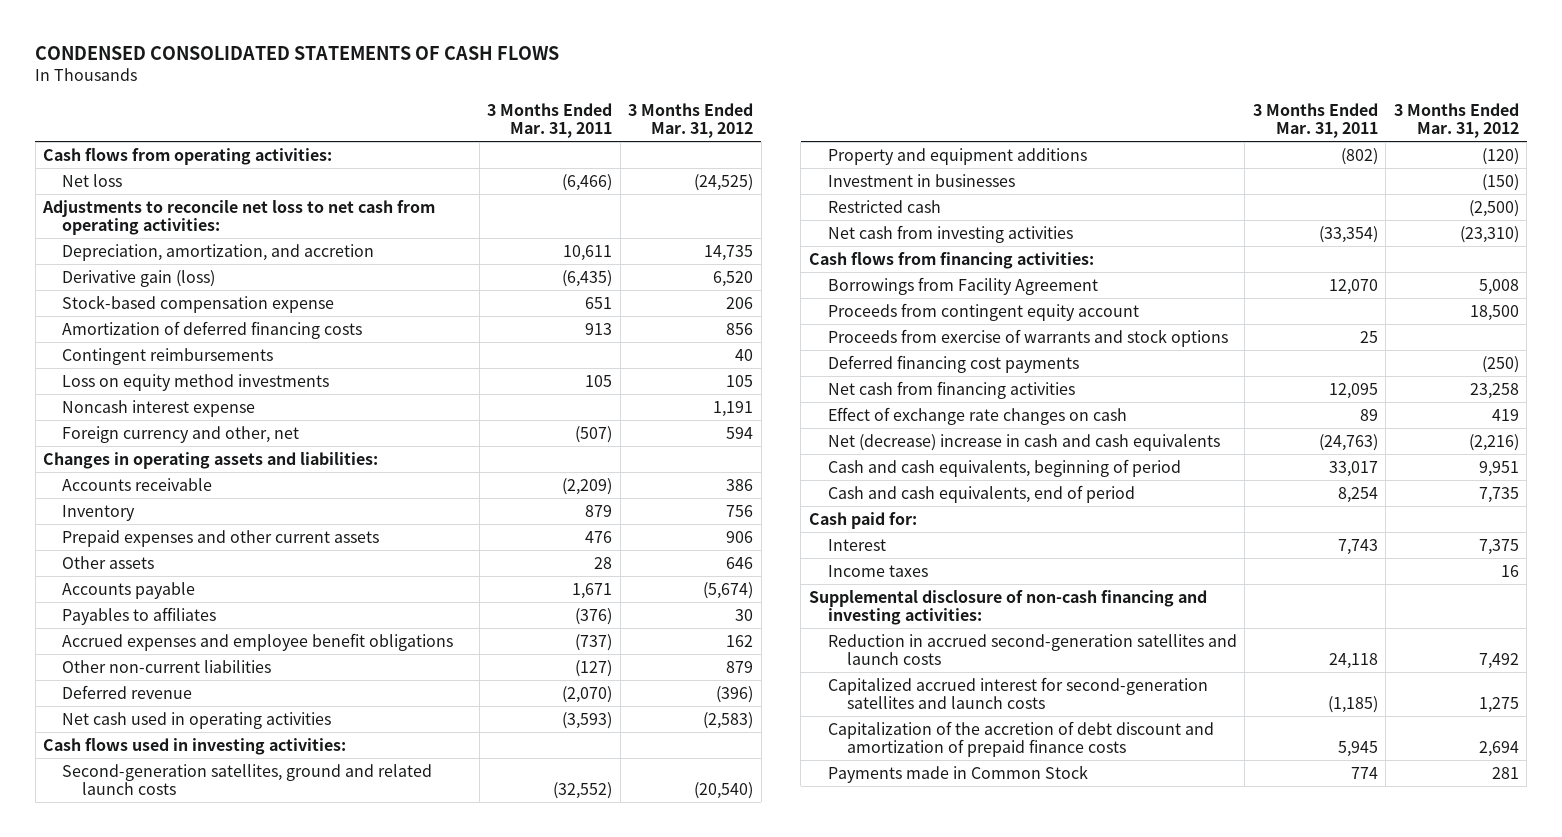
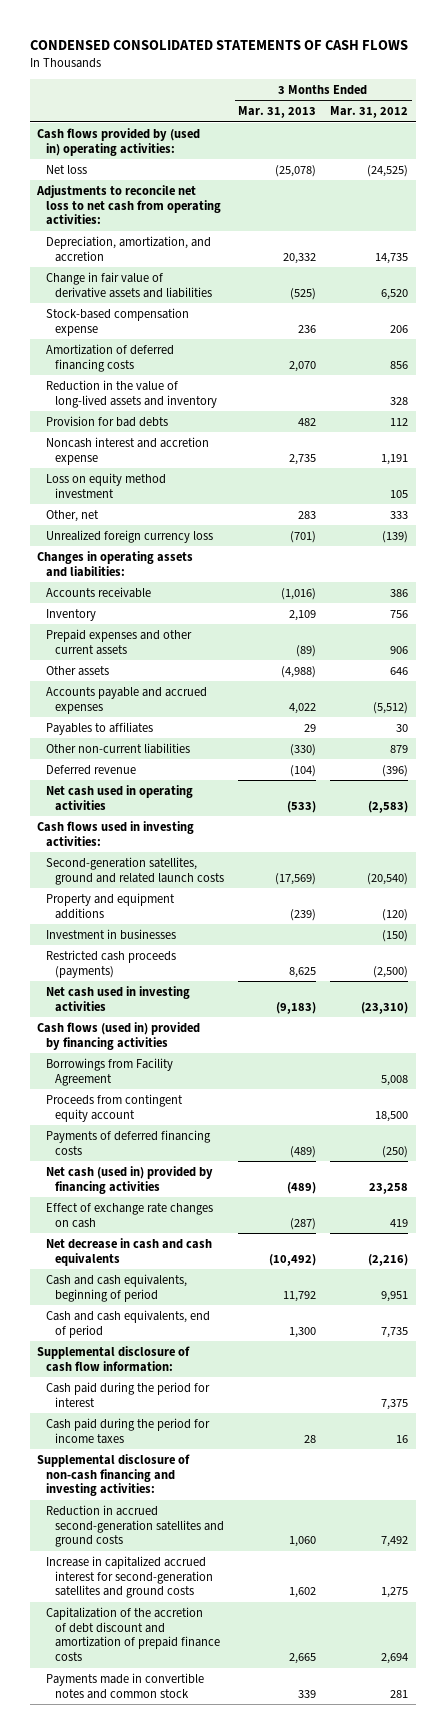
- | 3 Months Ended Mar. 31, 2011 | 3 Months Ended Mar. 31, 2012
+ | 3 Months Ended Mar. 31, 2013 | 3 Months Ended Mar. 31, 2012
- Cash flows from operating activities:
+ Cash flows provided by (used in) operating activities:
- Derivative gain (loss) | (6,435) | 6,520
+ Change in fair value of derivative assets and liabilities | (525) | 6,520
- Contingent reimbursements | | 40
- Loss on equity method investments | 105 | 105
- Noncash interest expense | | 1,191
- Foreign currency and other, net | (507) | 594
+ Reduction in the value of long-lived assets and inventory | | 328
+ Provision for bad debts | 482 | 112
+ Noncash interest and accretion expense | 2,735 | 1,191
+ Loss on equity method investment | | 105
+ Other, net | 283 | 333
+ Unrealized foreign currency loss | (701) | (139)
- Accounts payable | 1,671 | (5,674)
+ Accounts payable and accrued expenses | 4,022 | (5,512)
- Accrued expenses and employee benefit obligations | (737) | 162
- Restricted cash | | (2,500)
- Net cash from investing activities | (33,354) | (23,310)
- Cash flows from financing activities:
+ Restricted cash proceeds (payments) | 8,625 | (2,500)
+ Net cash used in investing activities | (9,183) | (23,310)
+ Cash flows (used in) provided by financing activities
- Proceeds from exercise of warrants and stock options | 25 |
- Deferred financing cost payments | | (250)
- Net cash from financing activities | 12,095 | 23,258
+ Payments of deferred financing costs | (489) | (250)
+ Net cash (used in) provided by financing activities | (489) | 23,258
- Net (decrease) increase in cash and cash equivalents | (24,763) | (2,216)
+ Net decrease in cash and cash equivalents | (10,492) | (2,216)
- Cash paid for:
- Interest | 7,743 | 7,375
- Income taxes | | 16
+ Supplemental disclosure of cash flow information:
+ Cash paid during the period for interest | | 7,375
+ Cash paid during the period for income taxes | 28 | 16
- Reduction in accrued second-generation satellites and launch costs | 24,118 | 7,492
- Capitalized accrued interest for second-generation satellites and launch costs | (1,185) | 1,275
+ Reduction in accrued second-generation satellites and ground costs | 1,060 | 7,492
+ Increase in capitalized accrued interest for second-generation satellites and ground costs | 1,602 | 1,275
- Payments made in Common Stock | 774 | 281
+ Payments made in convertible notes and common stock | 339 | 281

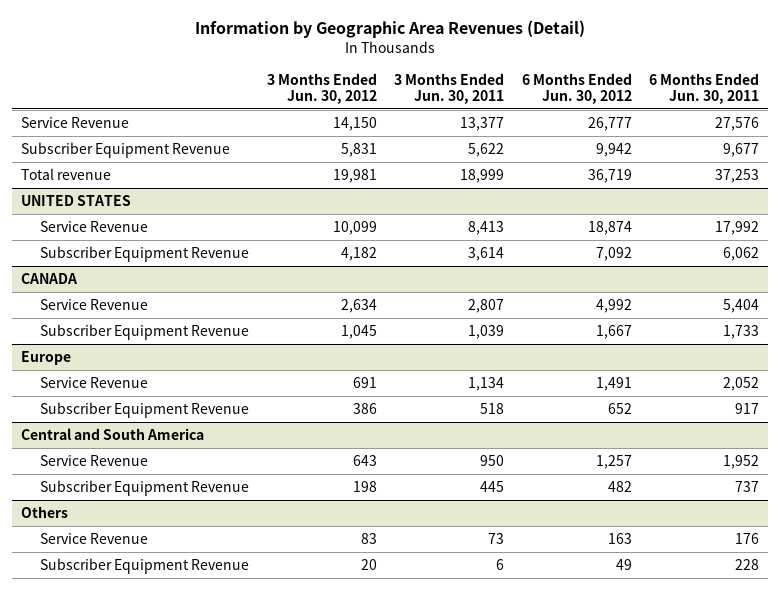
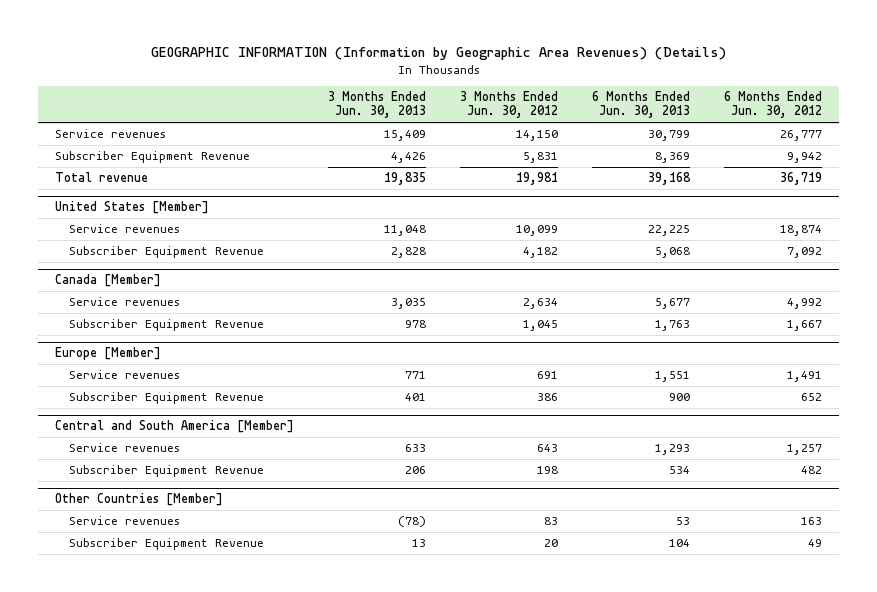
- Information by Geographic Area Revenues (Detail)
+ GEOGRAPHIC INFORMATION (Information by Geographic Area Revenues) (Details)
- | 3 Months Ended Jun. 30, 2012 | 3 Months Ended Jun. 30, 2011 | 6 Months Ended Jun. 30, 2012 | 6 Months Ended Jun. 30, 2011
+ | 3 Months Ended Jun. 30, 2013 | 3 Months Ended Jun. 30, 2012 | 6 Months Ended Jun. 30, 2013 | 6 Months Ended Jun. 30, 2012
- Service Revenue | 14,150 | 13,377 | 26,777 | 27,576
+ Service revenues | 15,409 | 14,150 | 30,799 | 26,777
- UNITED STATES
- Service Revenue | 10,099 | 8,413 | 18,874 | 17,992
+ United States [Member]
+ Service revenues | 11,048 | 10,099 | 22,225 | 18,874
- CANADA
- Service Revenue | 2,634 | 2,807 | 4,992 | 5,404
+ Canada [Member]
+ Service revenues | 3,035 | 2,634 | 5,677 | 4,992
- Europe
- Service Revenue | 691 | 1,134 | 1,491 | 2,052
+ Europe [Member]
+ Service revenues | 771 | 691 | 1,551 | 1,491
- Central and South America
- Service Revenue | 643 | 950 | 1,257 | 1,952
+ Central and South America [Member]
+ Service revenues | 633 | 643 | 1,293 | 1,257
- Others
- Service Revenue | 83 | 73 | 163 | 176
+ Other Countries [Member]
+ Service revenues | (78) | 83 | 53 | 163

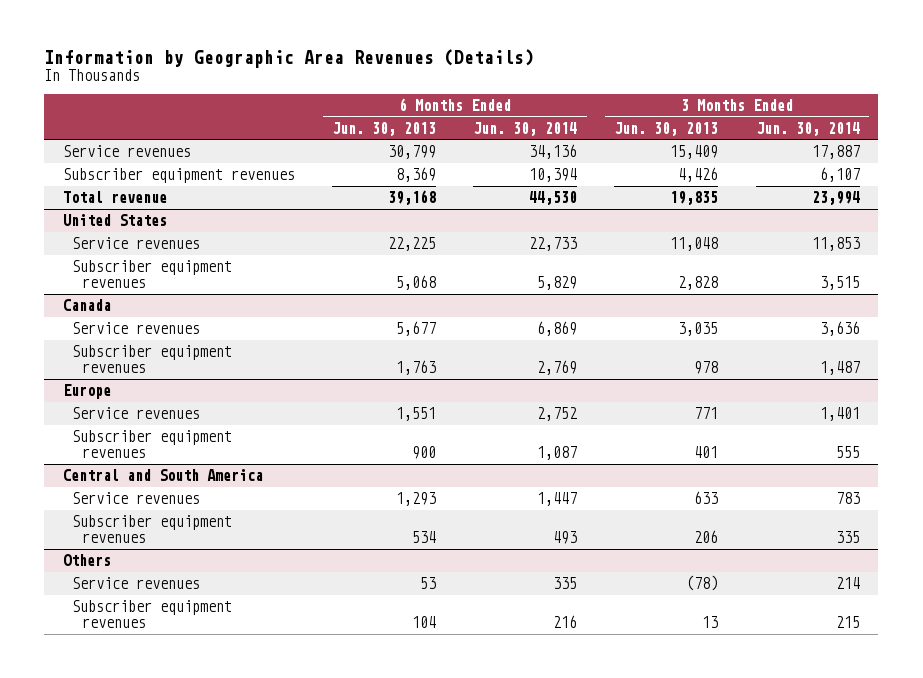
- GEOGRAPHIC INFORMATION (Information by Geographic Area Revenues) (Details)
+ Information by Geographic Area Revenues (Details)
- | 3 Months Ended Jun. 30, 2013 | 3 Months Ended Jun. 30, 2012 | 6 Months Ended Jun. 30, 2013 | 6 Months Ended Jun. 30, 2012
+ | 6 Months Ended Jun. 30, 2013 | 6 Months Ended Jun. 30, 2014 | 3 Months Ended Jun. 30, 2013 | 3 Months Ended Jun. 30, 2014
- Subscriber Equipment Revenue | 4,426 | 5,831 | 8,369 | 9,942
+ Subscriber equipment revenues | 8,369 | 10,394 | 4,426 | 6,107
- United States [Member]
+ United States
- Subscriber Equipment Revenue | 2,828 | 4,182 | 5,068 | 7,092
- Canada [Member]
+ Subscriber equipment revenues | 5,068 | 5,829 | 2,828 | 3,515
+ Canada
- Subscriber Equipment Revenue | 978 | 1,045 | 1,763 | 1,667
- Europe [Member]
+ Subscriber equipment revenues | 1,763 | 2,769 | 978 | 1,487
+ Europe
- Subscriber Equipment Revenue | 401 | 386 | 900 | 652
- Central and South America [Member]
+ Subscriber equipment revenues | 900 | 1,087 | 401 | 555
+ Central and South America
- Subscriber Equipment Revenue | 206 | 198 | 534 | 482
- Other Countries [Member]
+ Subscriber equipment revenues | 534 | 493 | 206 | 335
+ Others
- Subscriber Equipment Revenue | 13 | 20 | 104 | 49
+ Subscriber equipment revenues | 104 | 216 | 13 | 215

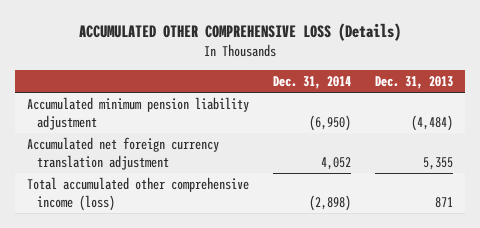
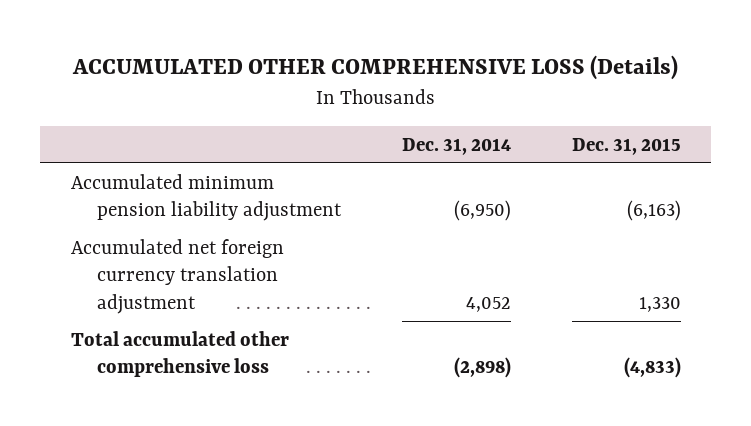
- | Dec. 31, 2014 | Dec. 31, 2013
+ | Dec. 31, 2014 | Dec. 31, 2015
- Total accumulated other comprehensive income (loss) | (2,898) | 871
+ Total accumulated other comprehensive loss | (2,898) | (4,833)

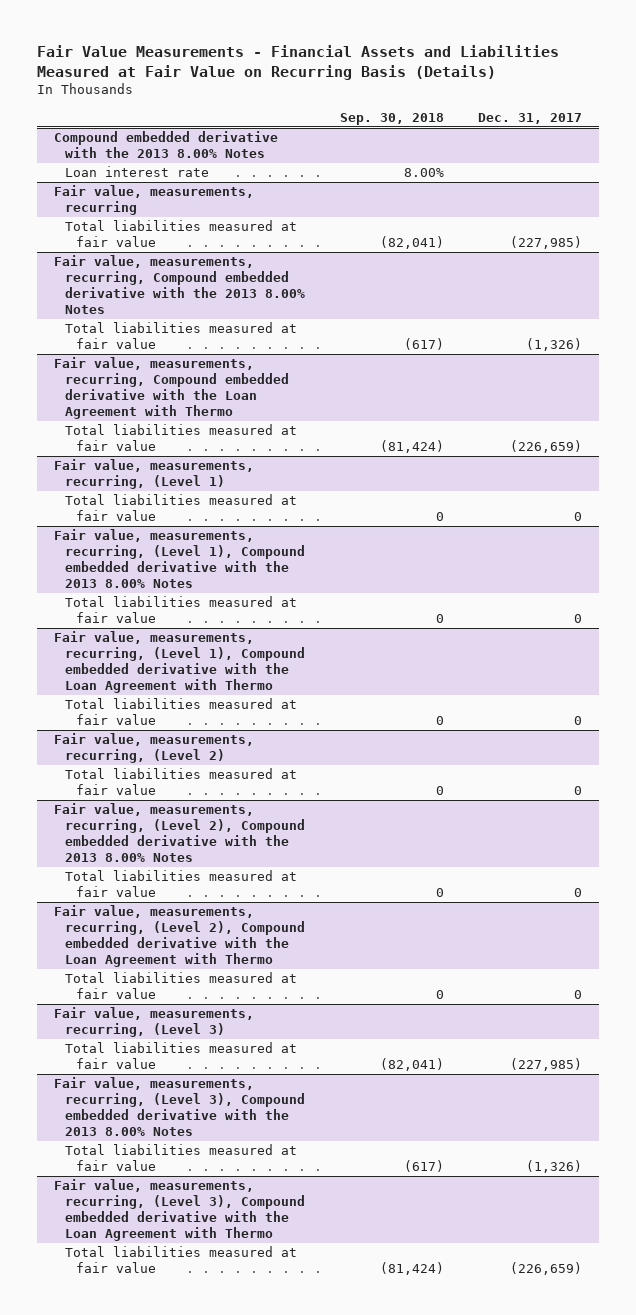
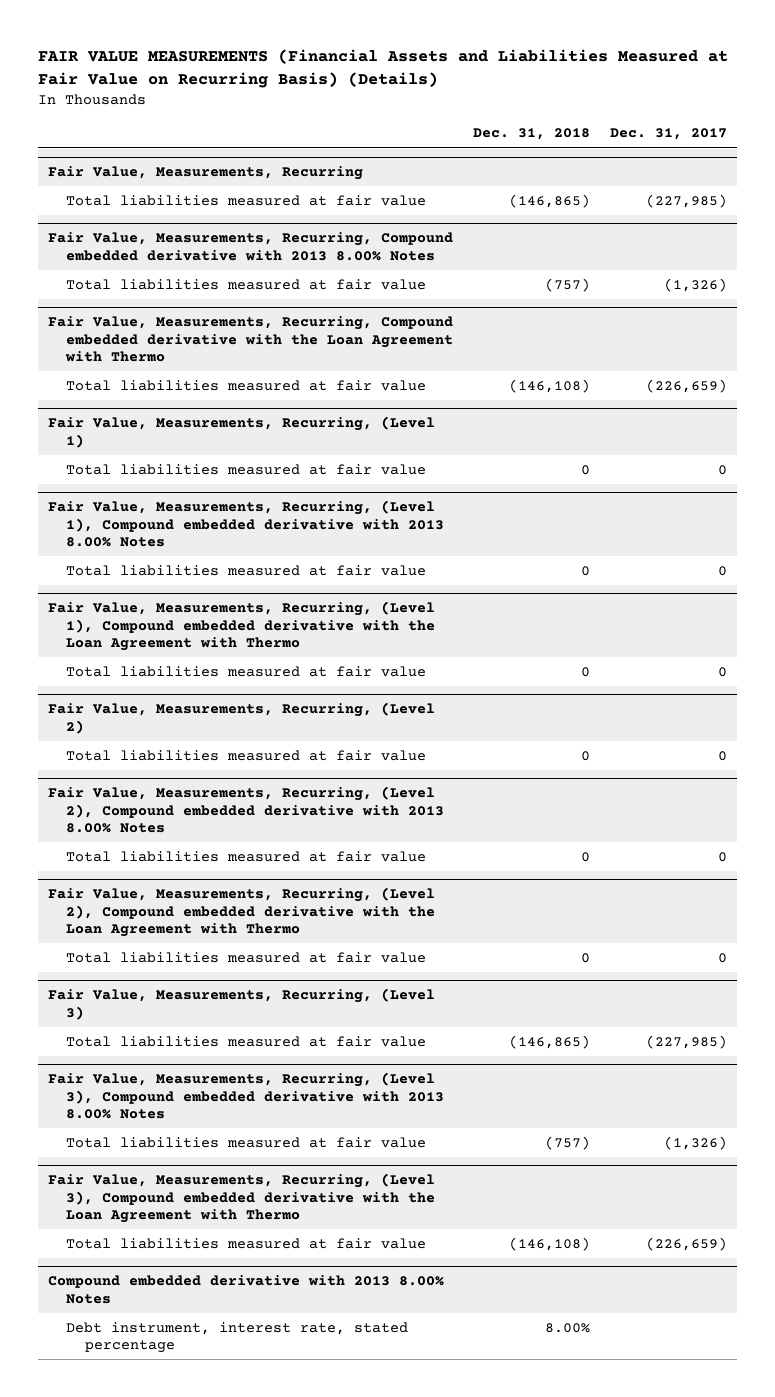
- Fair Value Measurements - Financial Assets and Liabilities Measured at Fair Value on Recurring Basis (Details)
+ FAIR VALUE MEASUREMENTS (Financial Assets and Liabilities Measured at Fair Value on Recurring Basis) (Details)
- | Sep. 30, 2018 | Dec. 31, 2017
+ | Dec. 31, 2018 | Dec. 31, 2017
- Compound embedded derivative with the 2013 8.00% Notes
- Loan interest rate | 8.00% |
- Fair value, measurements, recurring
+ Fair Value, Measurements, Recurring
- Fair value, measurements, recurring, Compound embedded derivative with the 2013 8.00% Notes
+ Fair Value, Measurements, Recurring, Compound embedded derivative with 2013 8.00% Notes
- Fair value, measurements, recurring, Compound embedded derivative with the Loan Agreement with Thermo
+ Fair Value, Measurements, Recurring, Compound embedded derivative with the Loan Agreement with Thermo
- Fair value, measurements, recurring, (Level 1)
+ Fair Value, Measurements, Recurring, (Level 1)
- Fair value, measurements, recurring, (Level 1), Compound embedded derivative with the 2013 8.00% Notes
+ Fair Value, Measurements, Recurring, (Level 1), Compound embedded derivative with 2013 8.00% Notes
- Fair value, measurements, recurring, (Level 1), Compound embedded derivative with the Loan Agreement with Thermo
+ Fair Value, Measurements, Recurring, (Level 1), Compound embedded derivative with the Loan Agreement with Thermo
- Fair value, measurements, recurring, (Level 2)
+ Fair Value, Measurements, Recurring, (Level 2)
- Fair value, measurements, recurring, (Level 2), Compound embedded derivative with the 2013 8.00% Notes
+ Fair Value, Measurements, Recurring, (Level 2), Compound embedded derivative with 2013 8.00% Notes
- Fair value, measurements, recurring, (Level 2), Compound embedded derivative with the Loan Agreement with Thermo
+ Fair Value, Measurements, Recurring, (Level 2), Compound embedded derivative with the Loan Agreement with Thermo
- Fair value, measurements, recurring, (Level 3)
+ Fair Value, Measurements, Recurring, (Level 3)
- Fair value, measurements, recurring, (Level 3), Compound embedded derivative with the 2013 8.00% Notes
+ Fair Value, Measurements, Recurring, (Level 3), Compound embedded derivative with 2013 8.00% Notes
- Fair value, measurements, recurring, (Level 3), Compound embedded derivative with the Loan Agreement with Thermo
+ Fair Value, Measurements, Recurring, (Level 3), Compound embedded derivative with the Loan Agreement with Thermo
+ Compound embedded derivative with 2013 8.00% Notes
+ Debt instrument, interest rate, stated percentage | 8.00% |

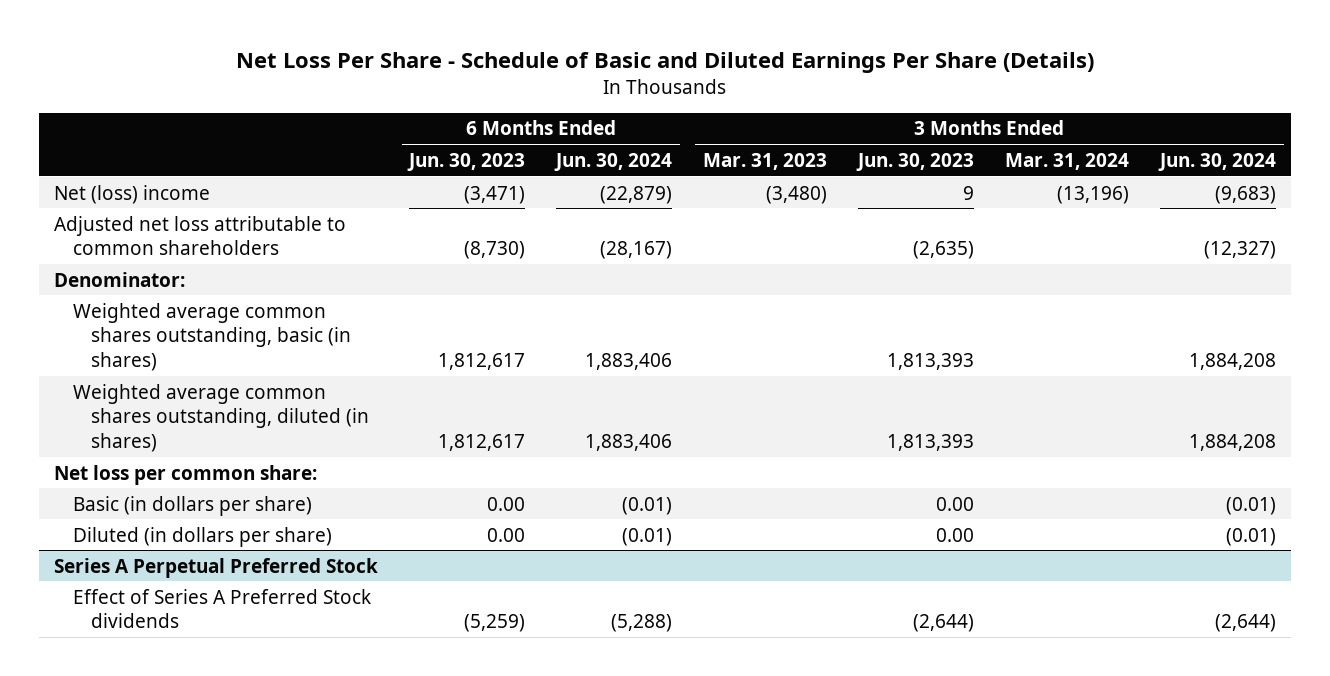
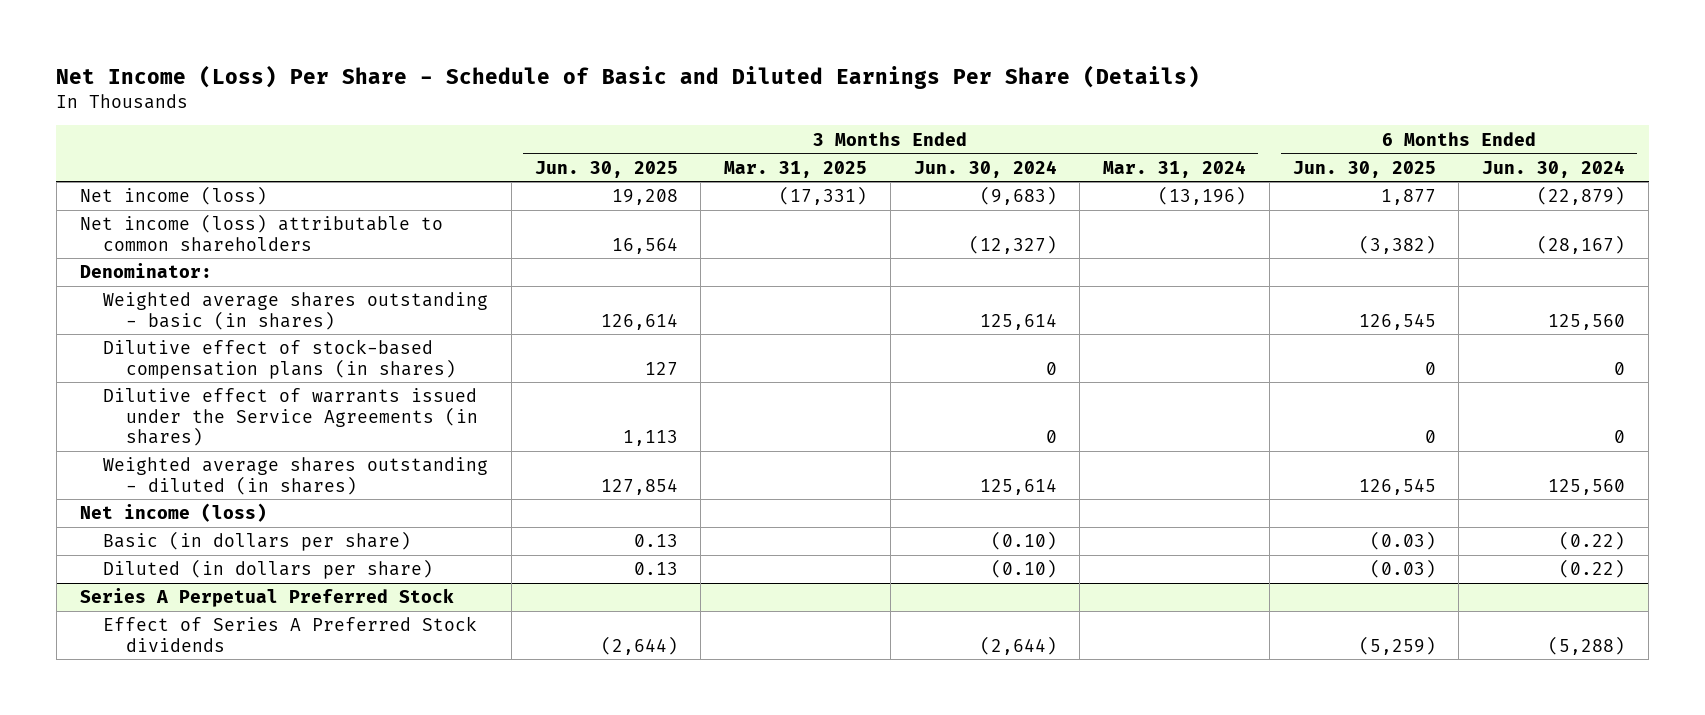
- Net Loss Per Share - Schedule of Basic and Diluted Earnings Per Share (Details)
+ Net Income (Loss) Per Share - Schedule of Basic and Diluted Earnings Per Share (Details)
- | 6 Months Ended Jun. 30, 2023 | 6 Months Ended Jun. 30, 2024 | 3 Months Ended Mar. 31, 2023 | 3 Months Ended Jun. 30, 2023 | 3 Months Ended Mar. 31, 2024 | 3 Months Ended Jun. 30, 2024
+ | 3 Months Ended Jun. 30, 2025 | 3 Months Ended Mar. 31, 2025 | 3 Months Ended Jun. 30, 2024 | 3 Months Ended Mar. 31, 2024 | 6 Months Ended Jun. 30, 2025 | 6 Months Ended Jun. 30, 2024
- Net (loss) income | (3,471) | (22,879) | (3,480) | 9 | (13,196) | (9,683)
- Adjusted net loss attributable to common shareholders | (8,730) | (28,167) | | (2,635) | | (12,327)
+ Net income (loss) | 19,208 | (17,331) | (9,683) | (13,196) | 1,877 | (22,879)
+ Net income (loss) attributable to common shareholders | 16,564 | | (12,327) | | (3,382) | (28,167)
- Weighted average common shares outstanding, basic (in shares) | 1,812,617 | 1,883,406 | | 1,813,393 | | 1,884,208
- Weighted average common shares outstanding, diluted (in shares) | 1,812,617 | 1,883,406 | | 1,813,393 | | 1,884,208
- Net loss per common share:
- Basic (in dollars per share) | 0.00 | (0.01) | | 0.00 | | (0.01)
- Diluted (in dollars per share) | 0.00 | (0.01) | | 0.00 | | (0.01)
+ Weighted average shares outstanding - basic (in shares) | 126,614 | | 125,614 | | 126,545 | 125,560
+ Dilutive effect of stock-based compensation plans (in shares) | 127 | | 0 | | 0 | 0
+ Dilutive effect of warrants issued under the Service Agreements (in shares) | 1,113 | | 0 | | 0 | 0
+ Weighted average shares outstanding - diluted (in shares) | 127,854 | | 125,614 | | 126,545 | 125,560
+ Net income (loss)
+ Basic (in dollars per share) | 0.13 | | (0.10) | | (0.03) | (0.22)
+ Diluted (in dollars per share) | 0.13 | | (0.10) | | (0.03) | (0.22)

